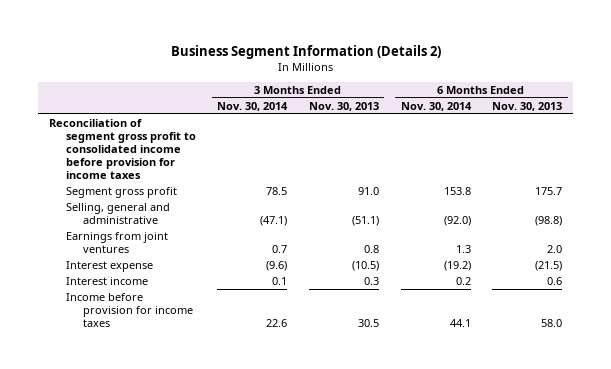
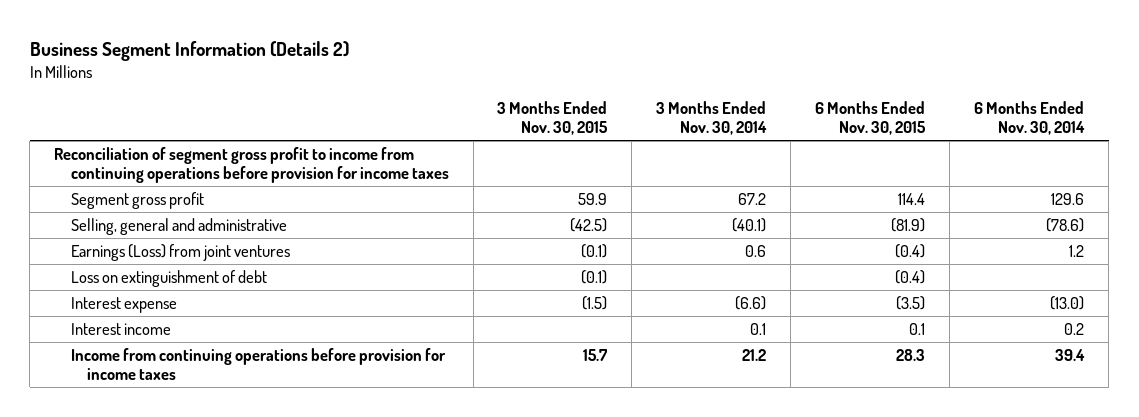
- | 3 Months Ended Nov. 30, 2014 | 3 Months Ended Nov. 30, 2013 | 6 Months Ended Nov. 30, 2014 | 6 Months Ended Nov. 30, 2013
+ | 3 Months Ended Nov. 30, 2015 | 3 Months Ended Nov. 30, 2014 | 6 Months Ended Nov. 30, 2015 | 6 Months Ended Nov. 30, 2014
- Reconciliation of segment gross profit to consolidated income before provision for income taxes
- Segment gross profit | 78.5 | 91.0 | 153.8 | 175.7
- Selling, general and administrative | (47.1) | (51.1) | (92.0) | (98.8)
- Earnings from joint ventures | 0.7 | 0.8 | 1.3 | 2.0
- Interest expense | (9.6) | (10.5) | (19.2) | (21.5)
+ Reconciliation of segment gross profit to income from continuing operations before provision for income taxes
+ Segment gross profit | 59.9 | 67.2 | 114.4 | 129.6
+ Selling, general and administrative | (42.5) | (40.1) | (81.9) | (78.6)
+ Earnings (Loss) from joint ventures | (0.1) | 0.6 | (0.4) | 1.2
+ Loss on extinguishment of debt | (0.1) | | (0.4) |
+ Interest expense | (1.5) | (6.6) | (3.5) | (13.0)
- Income before provision for income taxes | 22.6 | 30.5 | 44.1 | 58.0
+ Income from continuing operations before provision for income taxes | 15.7 | 21.2 | 28.3 | 39.4

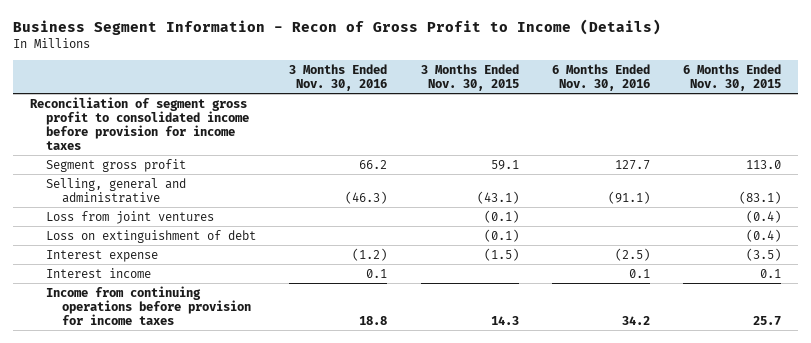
- Business Segment Information (Details 2)
+ Business Segment Information - Recon of Gross Profit to Income (Details)
- | 3 Months Ended Nov. 30, 2015 | 3 Months Ended Nov. 30, 2014 | 6 Months Ended Nov. 30, 2015 | 6 Months Ended Nov. 30, 2014
+ | 3 Months Ended Nov. 30, 2016 | 3 Months Ended Nov. 30, 2015 | 6 Months Ended Nov. 30, 2016 | 6 Months Ended Nov. 30, 2015
- Reconciliation of segment gross profit to income from continuing operations before provision for income taxes
- Segment gross profit | 59.9 | 67.2 | 114.4 | 129.6
- Selling, general and administrative | (42.5) | (40.1) | (81.9) | (78.6)
- Earnings (Loss) from joint ventures | (0.1) | 0.6 | (0.4) | 1.2
+ Reconciliation of segment gross profit to consolidated income before provision for income taxes
+ Segment gross profit | 66.2 | 59.1 | 127.7 | 113.0
+ Selling, general and administrative | (46.3) | (43.1) | (91.1) | (83.1)
+ Loss from joint ventures | | (0.1) | | (0.4)
- Income from continuing operations before provision for income taxes | 15.7 | 21.2 | 28.3 | 39.4
+ Income from continuing operations before provision for income taxes | 18.8 | 14.3 | 34.2 | 25.7

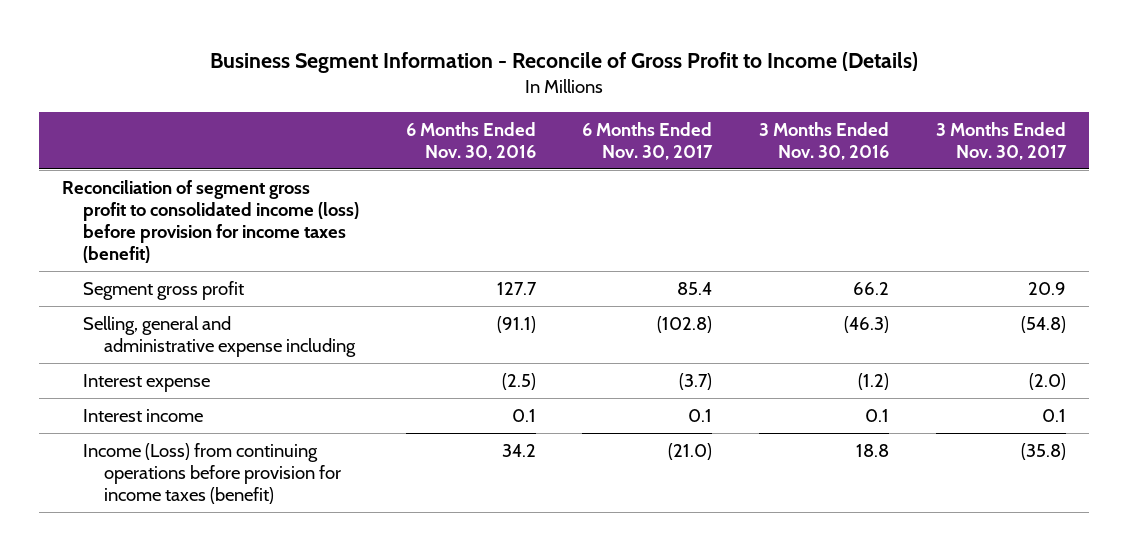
- Business Segment Information - Recon of Gross Profit to Income (Details)
+ Business Segment Information - Reconcile of Gross Profit to Income (Details)
- | 3 Months Ended Nov. 30, 2016 | 3 Months Ended Nov. 30, 2015 | 6 Months Ended Nov. 30, 2016 | 6 Months Ended Nov. 30, 2015
+ | 6 Months Ended Nov. 30, 2016 | 6 Months Ended Nov. 30, 2017 | 3 Months Ended Nov. 30, 2016 | 3 Months Ended Nov. 30, 2017
- Reconciliation of segment gross profit to consolidated income before provision for income taxes
+ Reconciliation of segment gross profit to consolidated income (loss) before provision for income taxes (benefit)
- Selling, general and administrative | (46.3) | (43.1) | (91.1) | (83.1)
- Loss from joint ventures | | (0.1) | | (0.4)
- Loss on extinguishment of debt | | (0.1) | | (0.4)
+ Selling, general and administrative expense including | (91.1) | (102.8) | (46.3) | (54.8)
- Income from continuing operations before provision for income taxes | 18.8 | 14.3 | 34.2 | 25.7
+ Income (Loss) from continuing operations before provision for income taxes (benefit) | 34.2 | (21.0) | 18.8 | (35.8)

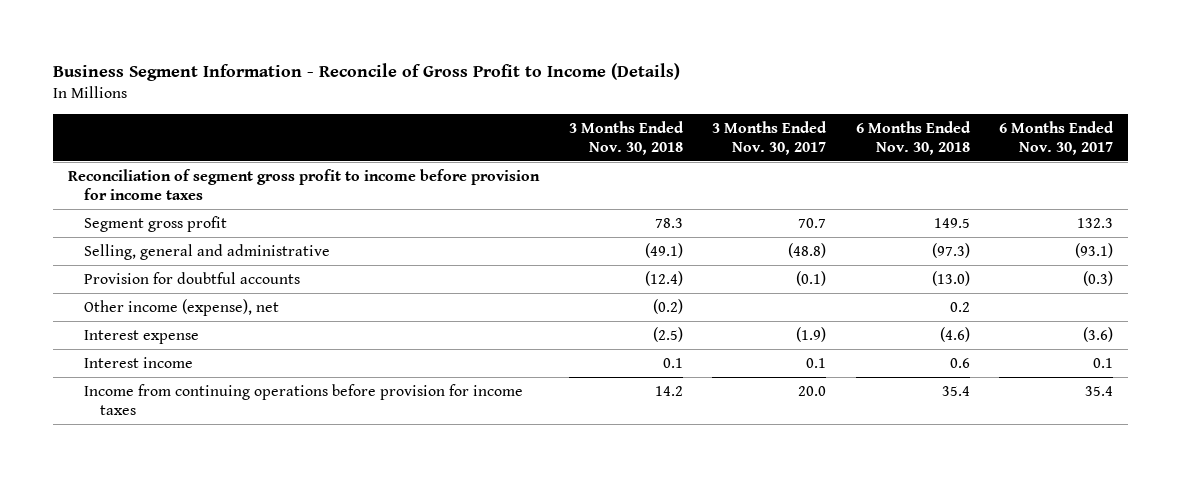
- | 6 Months Ended Nov. 30, 2016 | 6 Months Ended Nov. 30, 2017 | 3 Months Ended Nov. 30, 2016 | 3 Months Ended Nov. 30, 2017
+ | 3 Months Ended Nov. 30, 2018 | 3 Months Ended Nov. 30, 2017 | 6 Months Ended Nov. 30, 2018 | 6 Months Ended Nov. 30, 2017
- Reconciliation of segment gross profit to consolidated income (loss) before provision for income taxes (benefit)
- Segment gross profit | 127.7 | 85.4 | 66.2 | 20.9
- Selling, general and administrative expense including | (91.1) | (102.8) | (46.3) | (54.8)
- Interest expense | (2.5) | (3.7) | (1.2) | (2.0)
+ Reconciliation of segment gross profit to income before provision for income taxes
+ Segment gross profit | 78.3 | 70.7 | 149.5 | 132.3
+ Selling, general and administrative | (49.1) | (48.8) | (97.3) | (93.1)
+ Provision for doubtful accounts | (12.4) | (0.1) | (13.0) | (0.3)
+ Other income (expense), net | (0.2) | | 0.2 |
+ Interest expense | (2.5) | (1.9) | (4.6) | (3.6)
- Income (Loss) from continuing operations before provision for income taxes (benefit) | 34.2 | (21.0) | 18.8 | (35.8)
+ Income from continuing operations before provision for income taxes | 14.2 | 20.0 | 35.4 | 35.4

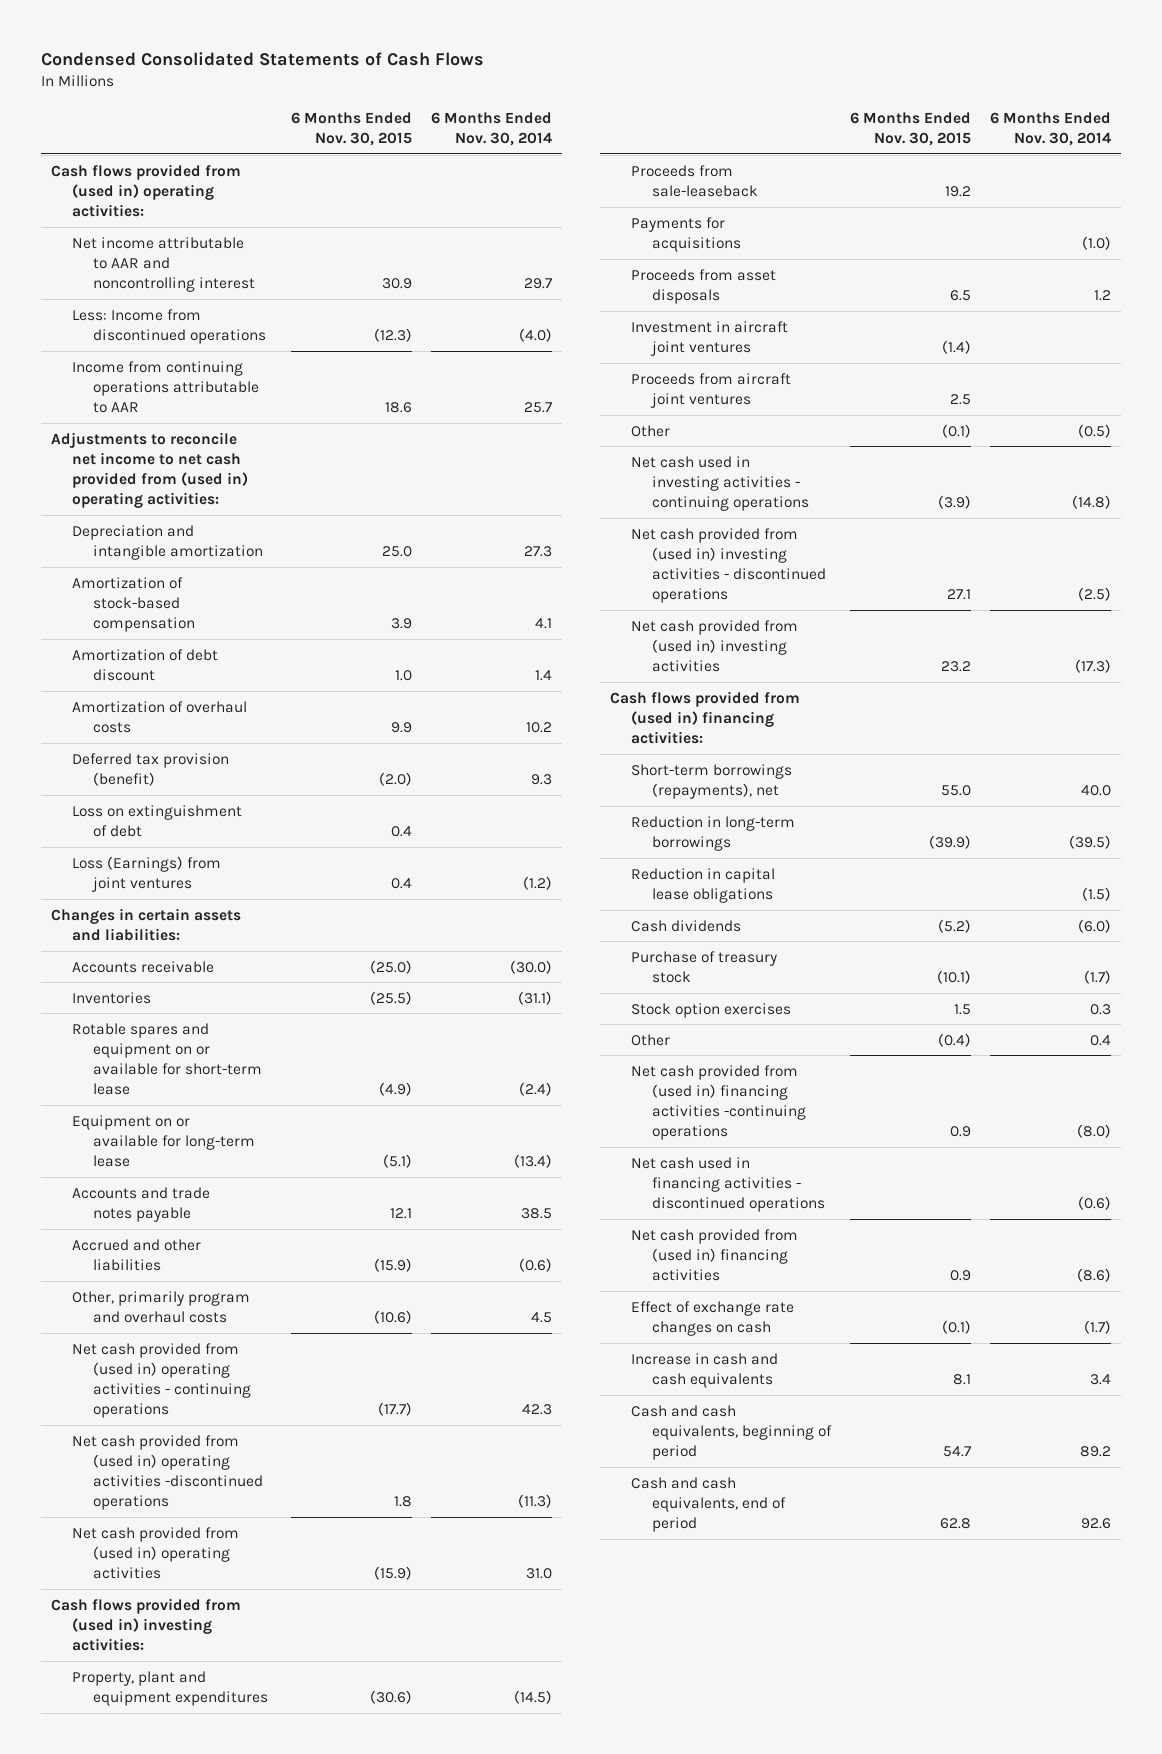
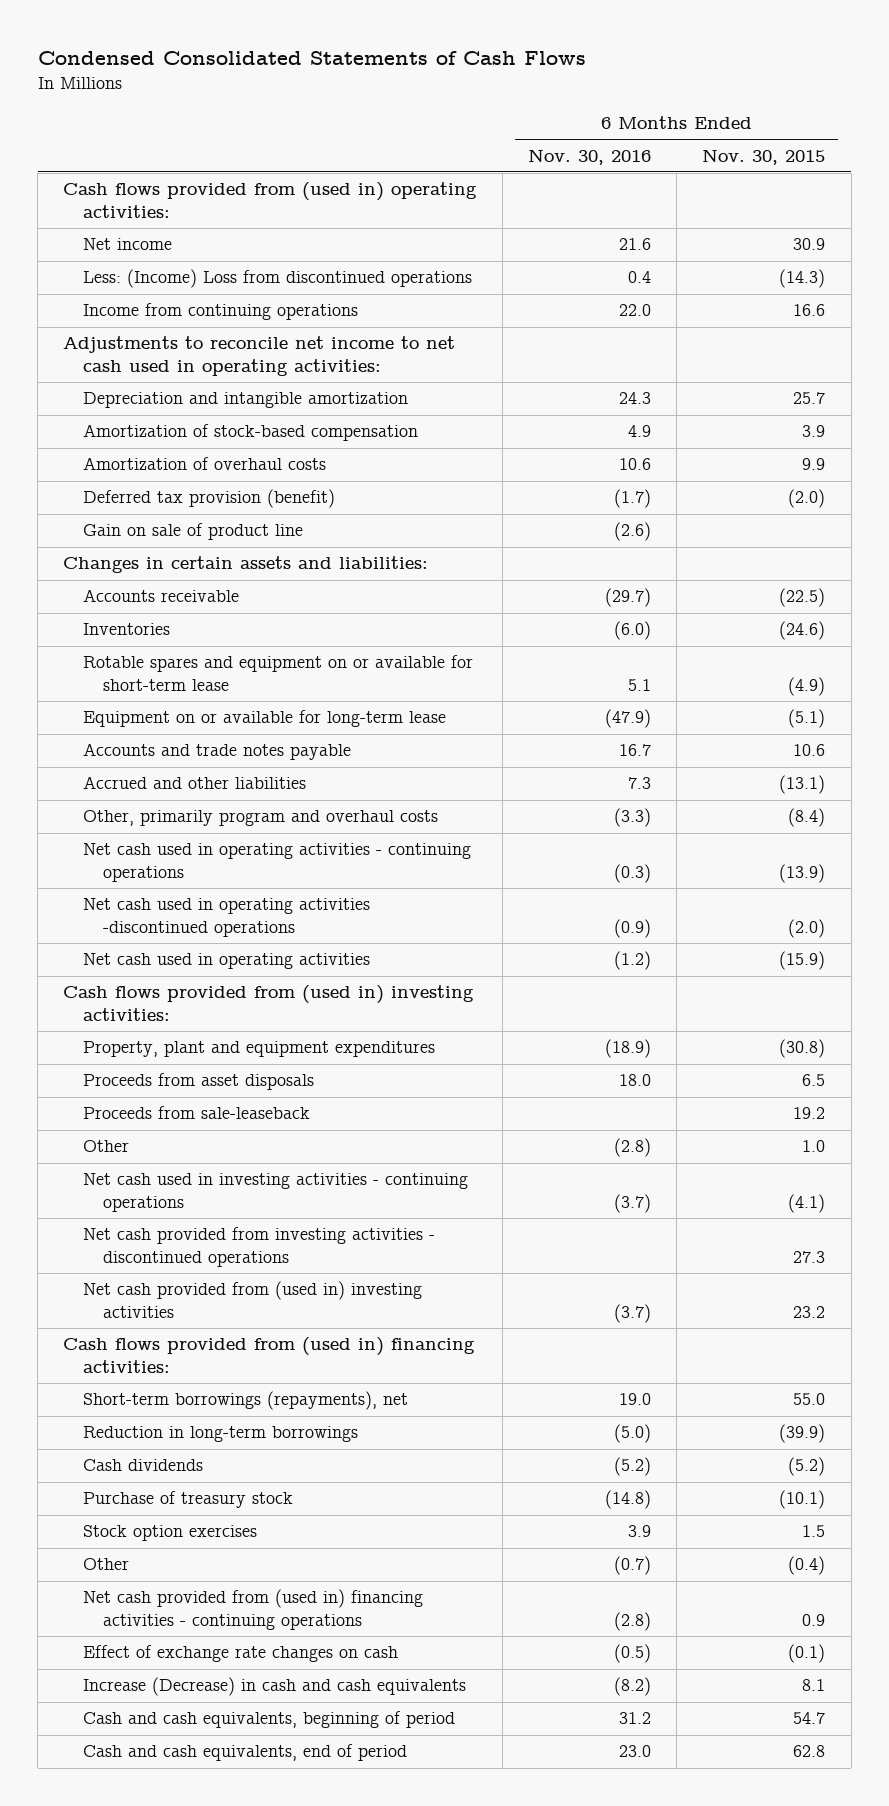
- | 6 Months Ended Nov. 30, 2015 | 6 Months Ended Nov. 30, 2014
+ | 6 Months Ended Nov. 30, 2016 | 6 Months Ended Nov. 30, 2015
- Net income attributable to AAR and noncontrolling interest | 30.9 | 29.7
- Less: Income from discontinued operations | (12.3) | (4.0)
- Income from continuing operations attributable to AAR | 18.6 | 25.7
- Adjustments to reconcile net income to net cash provided from (used in) operating activities:
- Depreciation and intangible amortization | 25.0 | 27.3
+ Net income | 21.6 | 30.9
+ Less: (Income) Loss from discontinued operations | 0.4 | (14.3)
+ Income from continuing operations | 22.0 | 16.6
+ Adjustments to reconcile net income to net cash used in operating activities:
+ Depreciation and intangible amortization | 24.3 | 25.7
- Amortization of debt discount | 1.0 | 1.4
- Loss on extinguishment of debt | 0.4 |
- Loss (Earnings) from joint ventures | 0.4 | (1.2)
+ Gain on sale of product line | (2.6) |
- Accounts receivable | (25.0) | (30.0)
- Inventories | (25.5) | (31.1)
+ Accounts receivable | (29.7) | (22.5)
+ Inventories | (6.0) | (24.6)
- Accounts and trade notes payable | 12.1 | 38.5
- Accrued and other liabilities | (15.9) | (0.6)
- Other, primarily program and overhaul costs | (10.6) | 4.5
- Net cash provided from (used in) operating activities - continuing operations | (17.7) | 42.3
- Net cash provided from (used in) operating activities -discontinued operations | 1.8 | (11.3)
- Net cash provided from (used in) operating activities | (15.9) | 31.0
+ Accounts and trade notes payable | 16.7 | 10.6
+ Accrued and other liabilities | 7.3 | (13.1)
+ Other, primarily program and overhaul costs | (3.3) | (8.4)
+ Net cash used in operating activities - continuing operations | (0.3) | (13.9)
+ Net cash used in operating activities -discontinued operations | (0.9) | (2.0)
+ Net cash used in operating activities | (1.2) | (15.9)
- Property, plant and equipment expenditures | (30.6) | (14.5)
- Payments for acquisitions | | (1.0)
+ Property, plant and equipment expenditures | (18.9) | (30.8)
- Investment in aircraft joint ventures | (1.4) |
- Proceeds from aircraft joint ventures | 2.5 |
- Other | (0.1) | (0.5)
- Net cash used in investing activities - continuing operations | (3.9) | (14.8)
- Net cash provided from (used in) investing activities - discontinued operations | 27.1 | (2.5)
moved down: Proceeds from sale-leaseback | | 19.2
+ Other | (2.8) | 1.0
+ Net cash used in investing activities - continuing operations | (3.7) | (4.1)
+ Net cash provided from investing activities - discontinued operations | | 27.3
- Reduction in capital lease obligations | | (1.5)
- Net cash provided from (used in) financing activities -continuing operations | 0.9 | (8.0)
- Net cash used in financing activities - discontinued operations | | (0.6)
- Net cash provided from (used in) financing activities | 0.9 | (8.6)
+ Net cash provided from (used in) financing activities - continuing operations | (2.8) | 0.9
- Increase in cash and cash equivalents | 8.1 | 3.4
+ Increase (Decrease) in cash and cash equivalents | (8.2) | 8.1

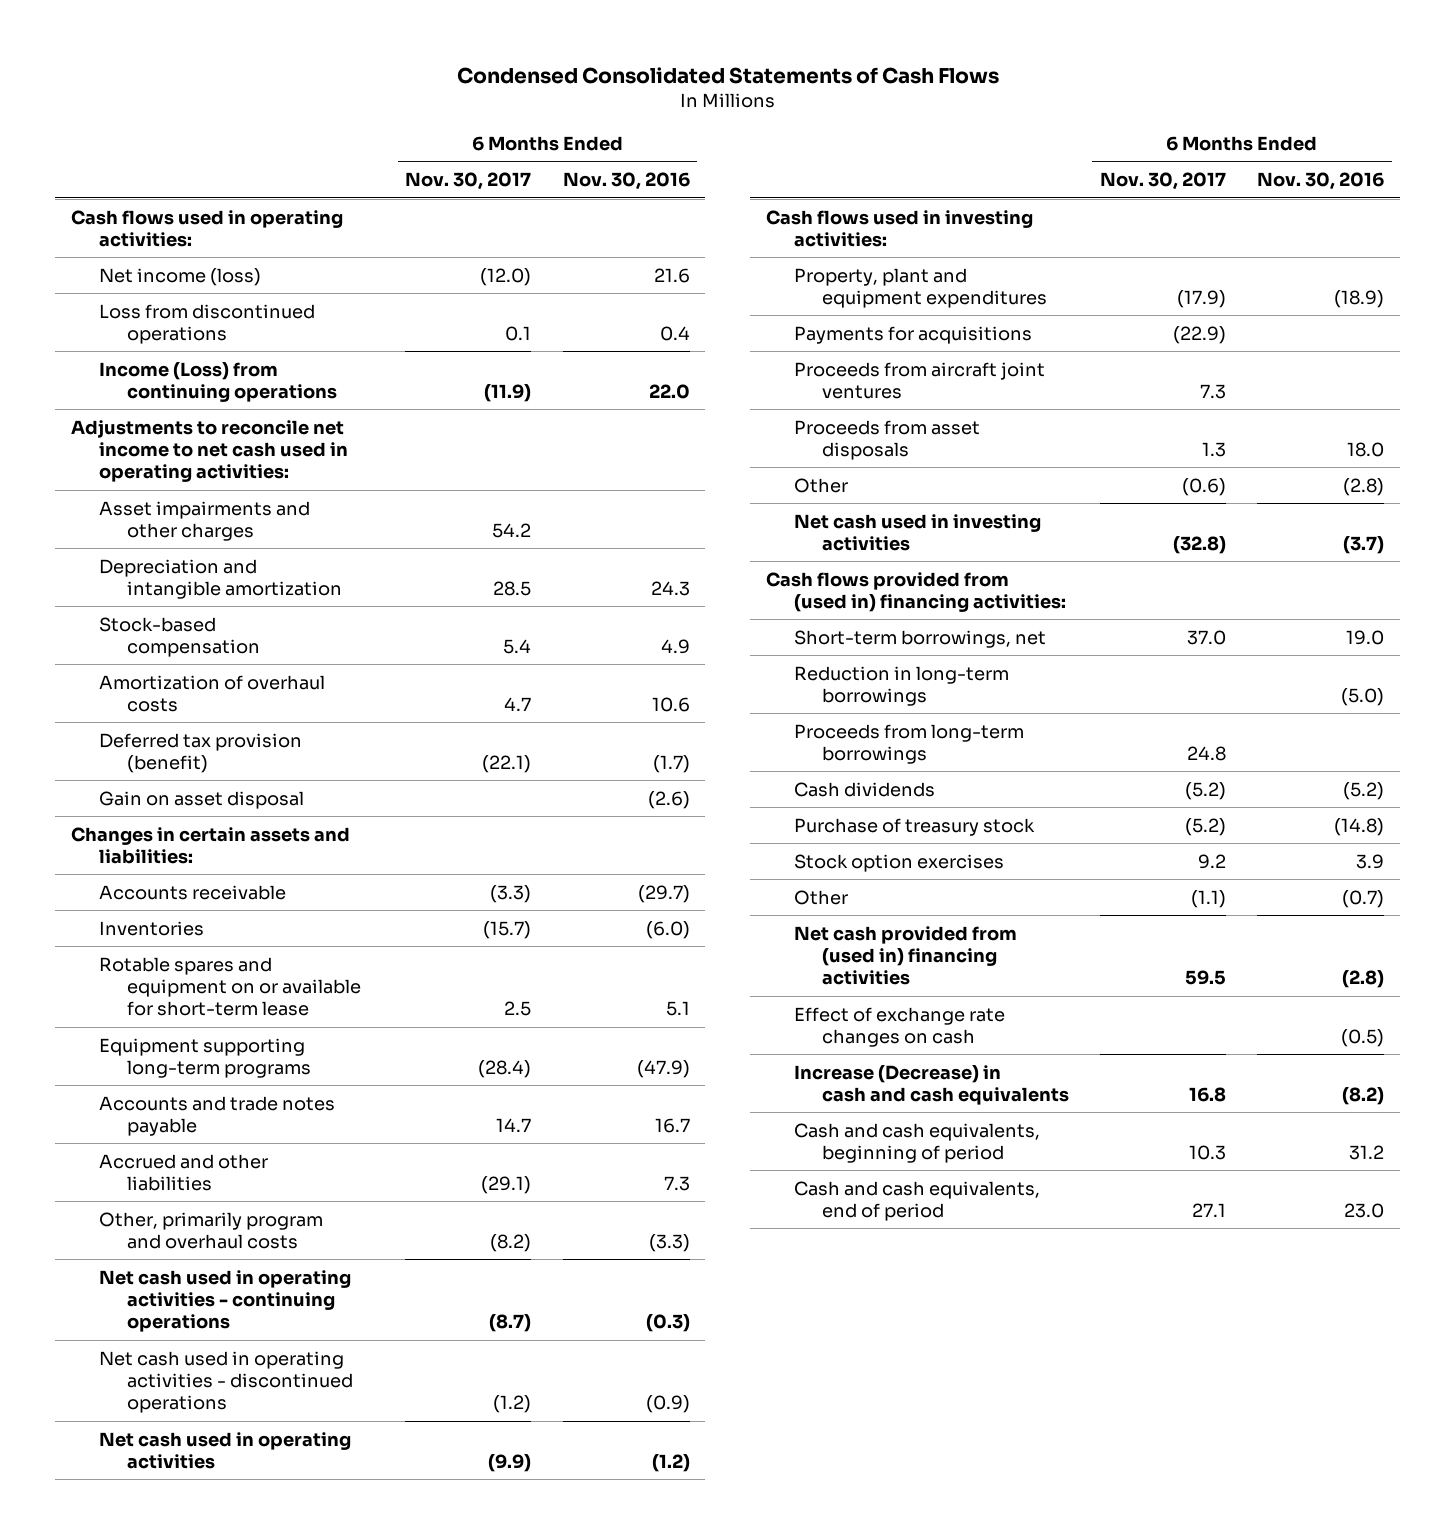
- | 6 Months Ended Nov. 30, 2016 | 6 Months Ended Nov. 30, 2015
+ | 6 Months Ended Nov. 30, 2017 | 6 Months Ended Nov. 30, 2016
- Cash flows provided from (used in) operating activities:
- Net income | 21.6 | 30.9
- Less: (Income) Loss from discontinued operations | 0.4 | (14.3)
- Income from continuing operations | 22.0 | 16.6
+ Cash flows used in operating activities:
+ Net income (loss) | (12.0) | 21.6
+ Loss from discontinued operations | 0.1 | 0.4
+ Income (Loss) from continuing operations | (11.9) | 22.0
+ Asset impairments and other charges | 54.2 |
- Amortization of stock-based compensation | 4.9 | 3.9
+ Stock-based compensation | 5.4 | 4.9
- Gain on sale of product line | (2.6) |
+ Gain on asset disposal | | (2.6)
- Equipment on or available for long-term lease | (47.9) | (5.1)
+ Equipment supporting long-term programs | (28.4) | (47.9)
- Net cash used in operating activities -discontinued operations | (0.9) | (2.0)
+ Net cash used in operating activities - discontinued operations | (1.2) | (0.9)
- Cash flows provided from (used in) investing activities:
+ Cash flows used in investing activities:
+ Payments for acquisitions | (22.9) |
+ Proceeds from aircraft joint ventures | 7.3 |
- Proceeds from sale-leaseback | | 19.2
- Net cash used in investing activities - continuing operations | (3.7) | (4.1)
- Net cash provided from investing activities - discontinued operations | | 27.3
- Net cash provided from (used in) investing activities | (3.7) | 23.2
+ Net cash used in investing activities | (32.8) | (3.7)
- Short-term borrowings (repayments), net | 19.0 | 55.0
+ Short-term borrowings, net | 37.0 | 19.0
+ Proceeds from long-term borrowings | 24.8 |
- Net cash provided from (used in) financing activities - continuing operations | (2.8) | 0.9
+ Net cash provided from (used in) financing activities | 59.5 | (2.8)

